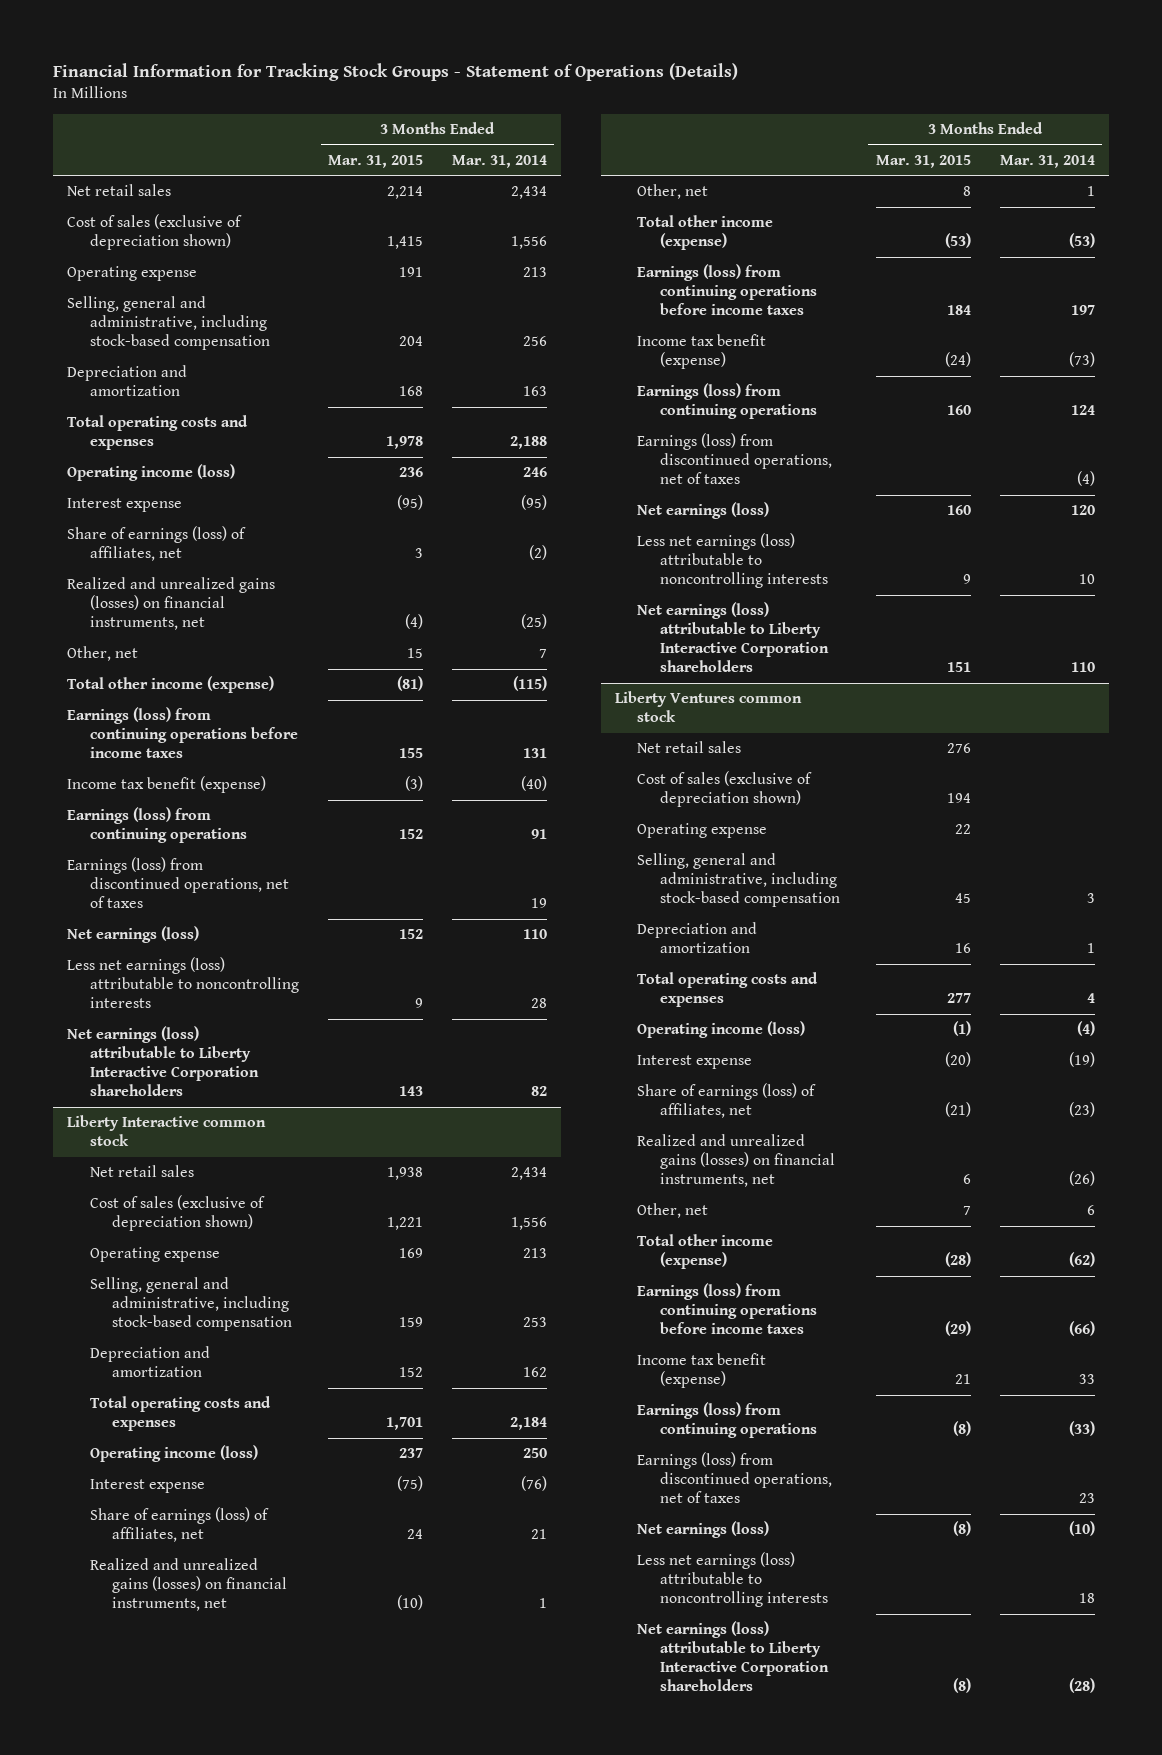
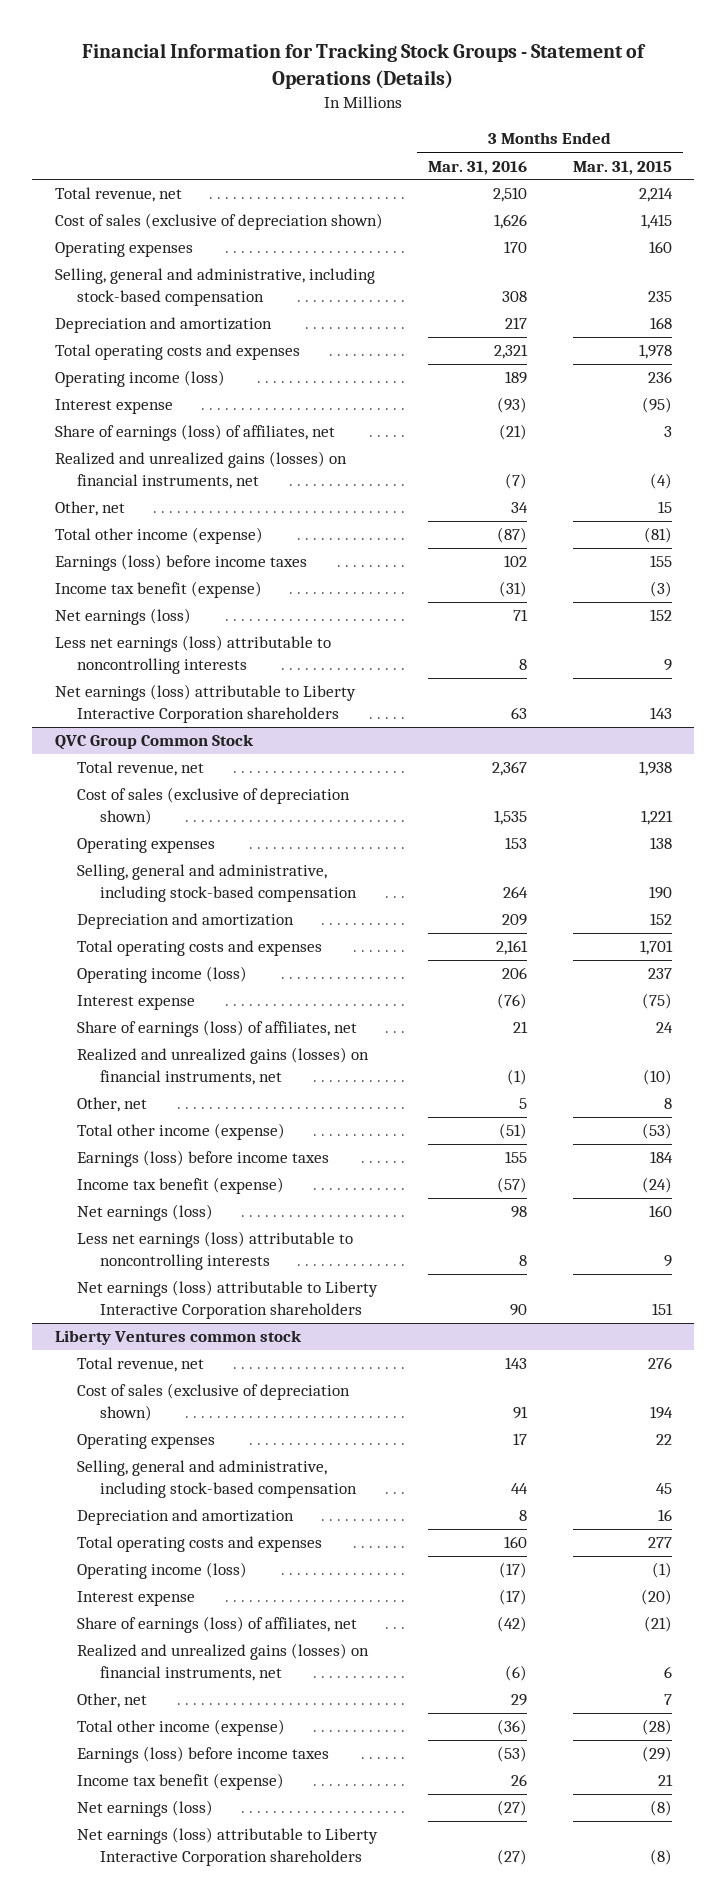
- | 3 Months Ended Mar. 31, 2015 | 3 Months Ended Mar. 31, 2014
+ | 3 Months Ended Mar. 31, 2016 | 3 Months Ended Mar. 31, 2015
- Net retail sales | 2,214 | 2,434
+ Total revenue, net | 2,510 | 2,214
- Operating expense | 191 | 213
- Selling, general and administrative, including stock-based compensation | 204 | 256
+ Operating expenses | 170 | 160
+ Selling, general and administrative, including stock-based compensation | 308 | 235
- Earnings (loss) from continuing operations before income taxes | 155 | 131
+ Earnings (loss) before income taxes | 102 | 155
- Earnings (loss) from continuing operations | 152 | 91
- Earnings (loss) from discontinued operations, net of taxes | | 19
- Liberty Interactive common stock
- Net retail sales | 1,938 | 2,434
+ QVC Group Common Stock
+ Total revenue, net | 2,367 | 1,938
- Operating expense | 169 | 213
- Selling, general and administrative, including stock-based compensation | 159 | 253
+ Operating expenses | 153 | 138
+ Selling, general and administrative, including stock-based compensation | 264 | 190
- Earnings (loss) from continuing operations before income taxes | 184 | 197
+ Earnings (loss) before income taxes | 155 | 184
- Earnings (loss) from continuing operations | 160 | 124
- Earnings (loss) from discontinued operations, net of taxes | | (4)
@ Liberty Ventures common stock
- Net retail sales | 276 |
+ Total revenue, net | 143 | 276
- Operating expense | 22 |
+ Operating expenses | 17 | 22
- Earnings (loss) from continuing operations before income taxes | (29) | (66)
+ Earnings (loss) before income taxes | (53) | (29)
- Earnings (loss) from continuing operations | (8) | (33)
- Earnings (loss) from discontinued operations, net of taxes | | 23
- Less net earnings (loss) attributable to noncontrolling interests | | 18

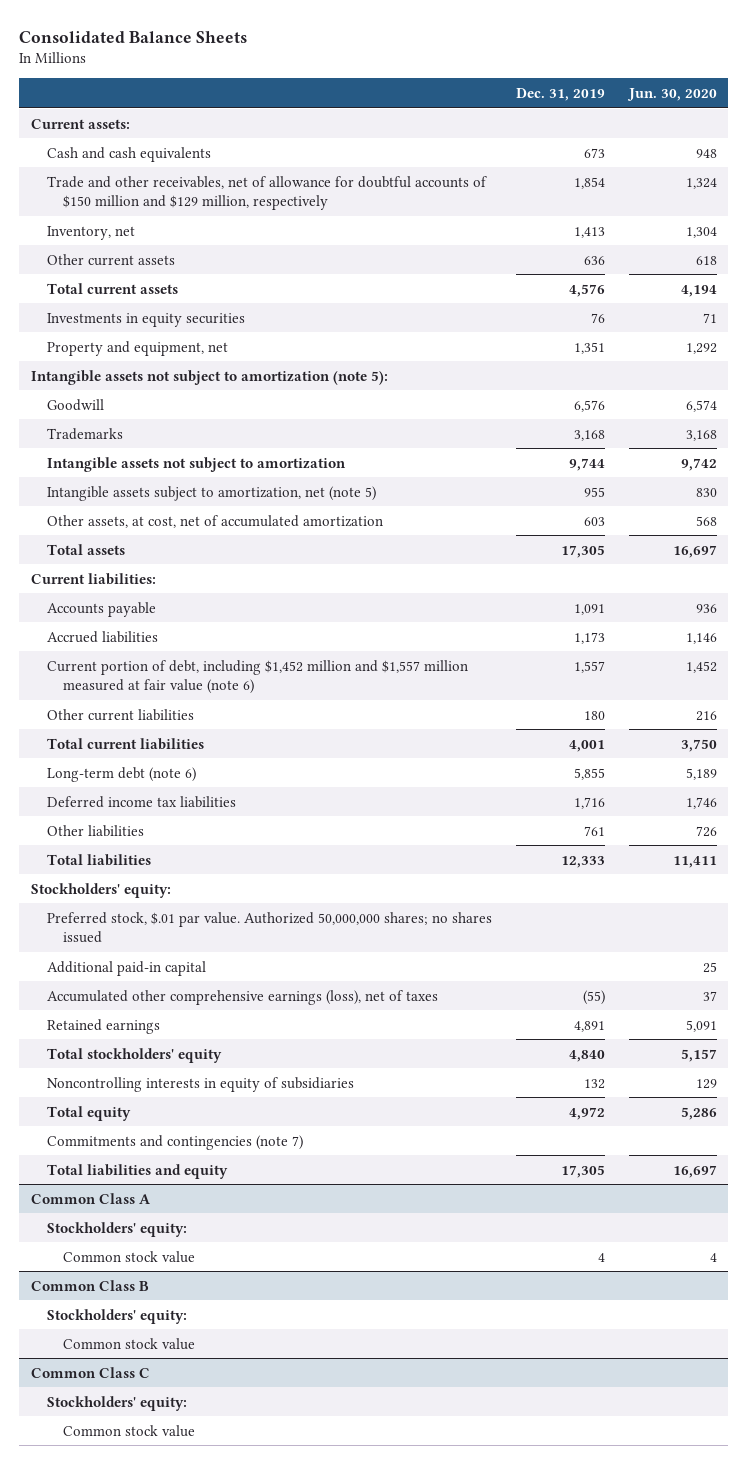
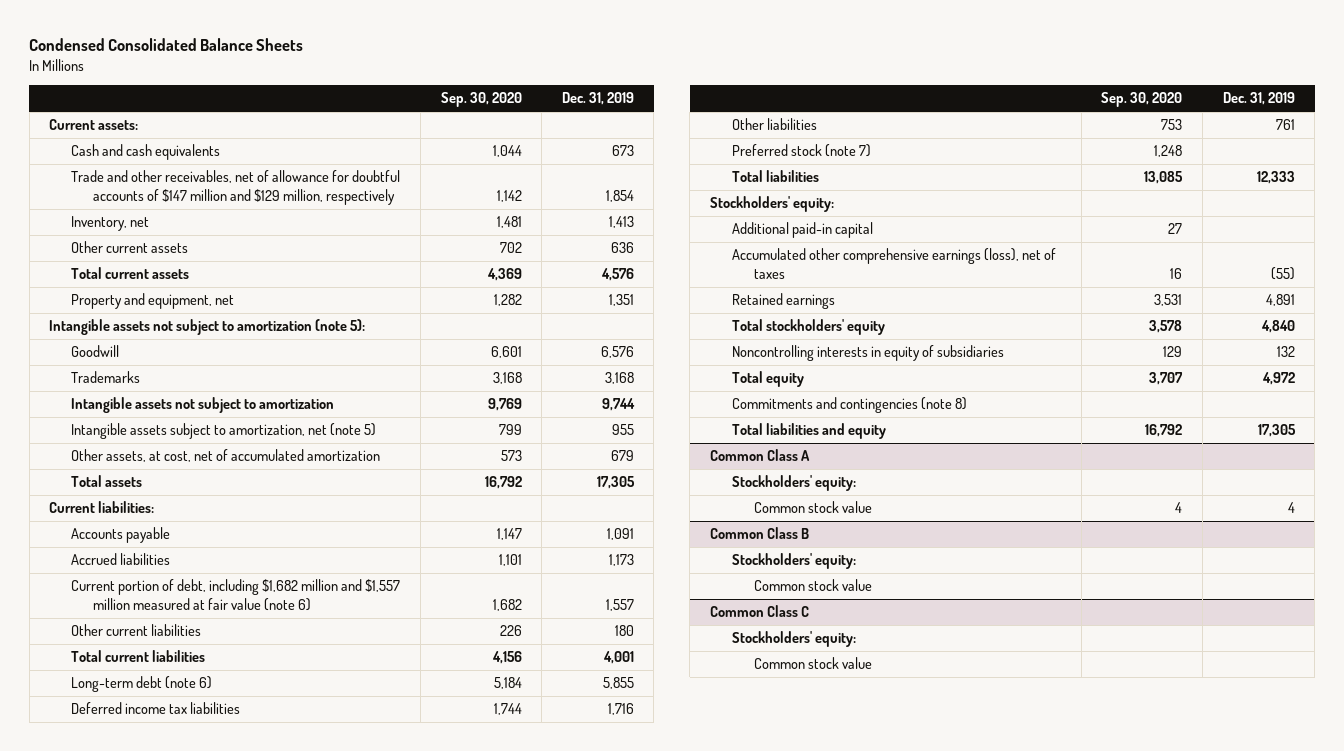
- Consolidated Balance Sheets
+ Condensed Consolidated Balance Sheets
- | Dec. 31, 2019 | Jun. 30, 2020
+ | Sep. 30, 2020 | Dec. 31, 2019
- Trade and other receivables, net of allowance for doubtful accounts of $150 million and $129 million, respectively | 1,854 | 1,324
+ Trade and other receivables, net of allowance for doubtful accounts of $147 million and $129 million, respectively | 1,142 | 1,854
- Investments in equity securities | 76 | 71
- Other assets, at cost, net of accumulated amortization | 603 | 568
+ Other assets, at cost, net of accumulated amortization | 573 | 679
- Current portion of debt, including $1,452 million and $1,557 million measured at fair value (note 6) | 1,557 | 1,452
+ Current portion of debt, including $1,682 million and $1,557 million measured at fair value (note 6) | 1,682 | 1,557
+ Preferred stock (note 7) | 1,248 |
- Preferred stock, $.01 par value. Authorized 50,000,000 shares; no shares issued
- Commitments and contingencies (note 7)
+ Commitments and contingencies (note 8)

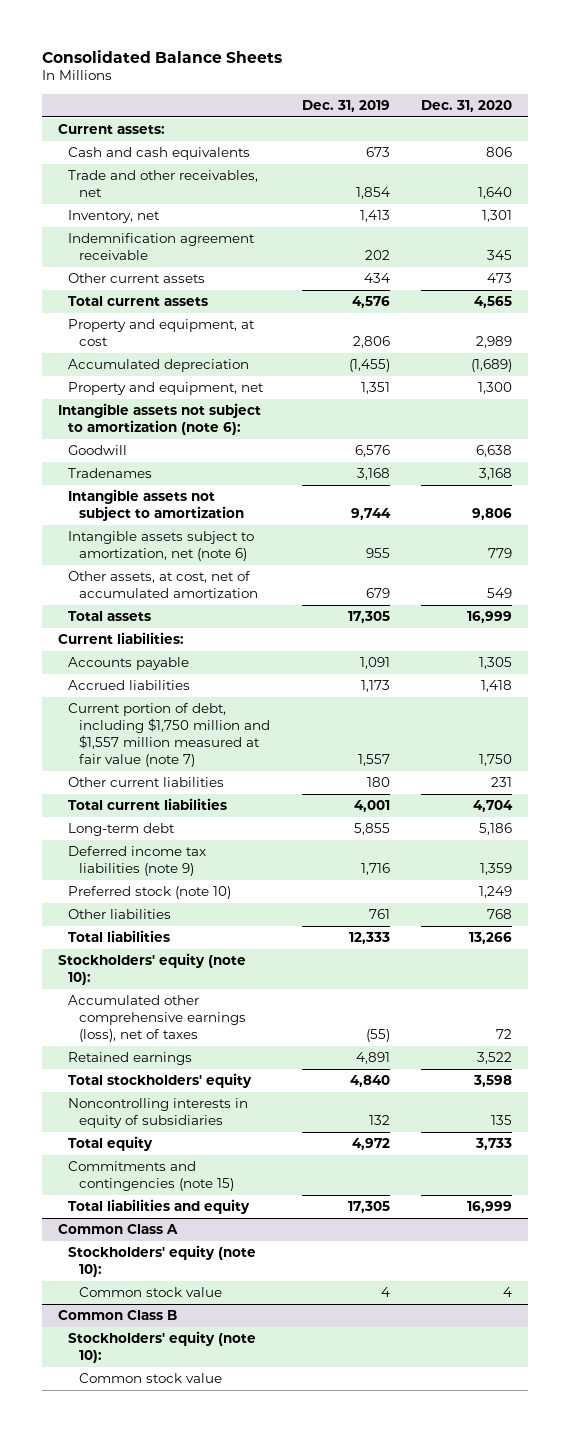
- Condensed Consolidated Balance Sheets
+ Consolidated Balance Sheets
- | Sep. 30, 2020 | Dec. 31, 2019
+ | Dec. 31, 2019 | Dec. 31, 2020
- Trade and other receivables, net of allowance for doubtful accounts of $147 million and $129 million, respectively | 1,142 | 1,854
+ Trade and other receivables, net | 1,854 | 1,640
- Other current assets | 702 | 636
+ Indemnification agreement receivable | 202 | 345
+ Other current assets | 434 | 473
+ Property and equipment, at cost | 2,806 | 2,989
+ Accumulated depreciation | (1,455) | (1,689)
- Intangible assets not subject to amortization (note 5):
+ Intangible assets not subject to amortization (note 6):
- Trademarks | 3,168 | 3,168
+ Tradenames | 3,168 | 3,168
- Intangible assets subject to amortization, net (note 5) | 799 | 955
+ Intangible assets subject to amortization, net (note 6) | 955 | 779
- Current portion of debt, including $1,682 million and $1,557 million measured at fair value (note 6) | 1,682 | 1,557
+ Current portion of debt, including $1,750 million and $1,557 million measured at fair value (note 7) | 1,557 | 1,750
- Long-term debt (note 6) | 5,184 | 5,855
- Deferred income tax liabilities | 1,744 | 1,716
+ Long-term debt | 5,855 | 5,186
+ Deferred income tax liabilities (note 9) | 1,716 | 1,359
+ Preferred stock (note 10) | | 1,249
- Preferred stock (note 7) | 1,248 |
- Stockholders' equity:
- Additional paid-in capital | 27 |
+ Stockholders' equity (note 10):
- Commitments and contingencies (note 8)
+ Commitments and contingencies (note 15)
@ Common Class A
- Stockholders' equity:
+ Stockholders' equity (note 10):
@ Common Class B
- Stockholders' equity:
- Common stock value
- Common Class C
- Stockholders' equity:
@ Common Class B
+ Stockholders' equity (note 10):

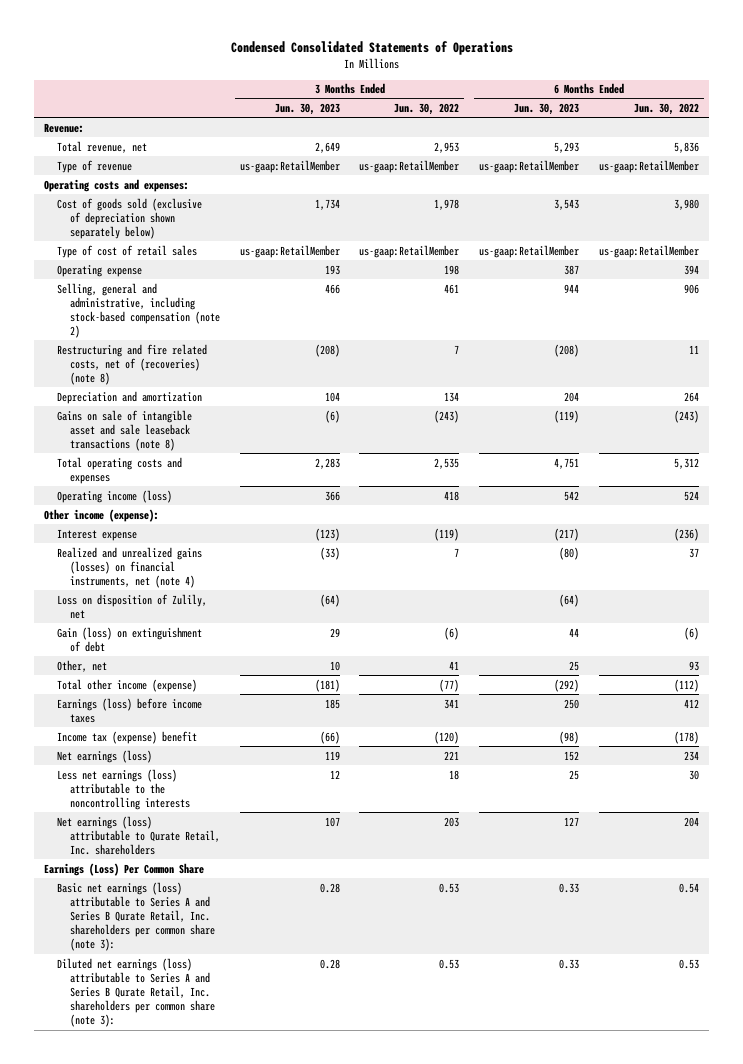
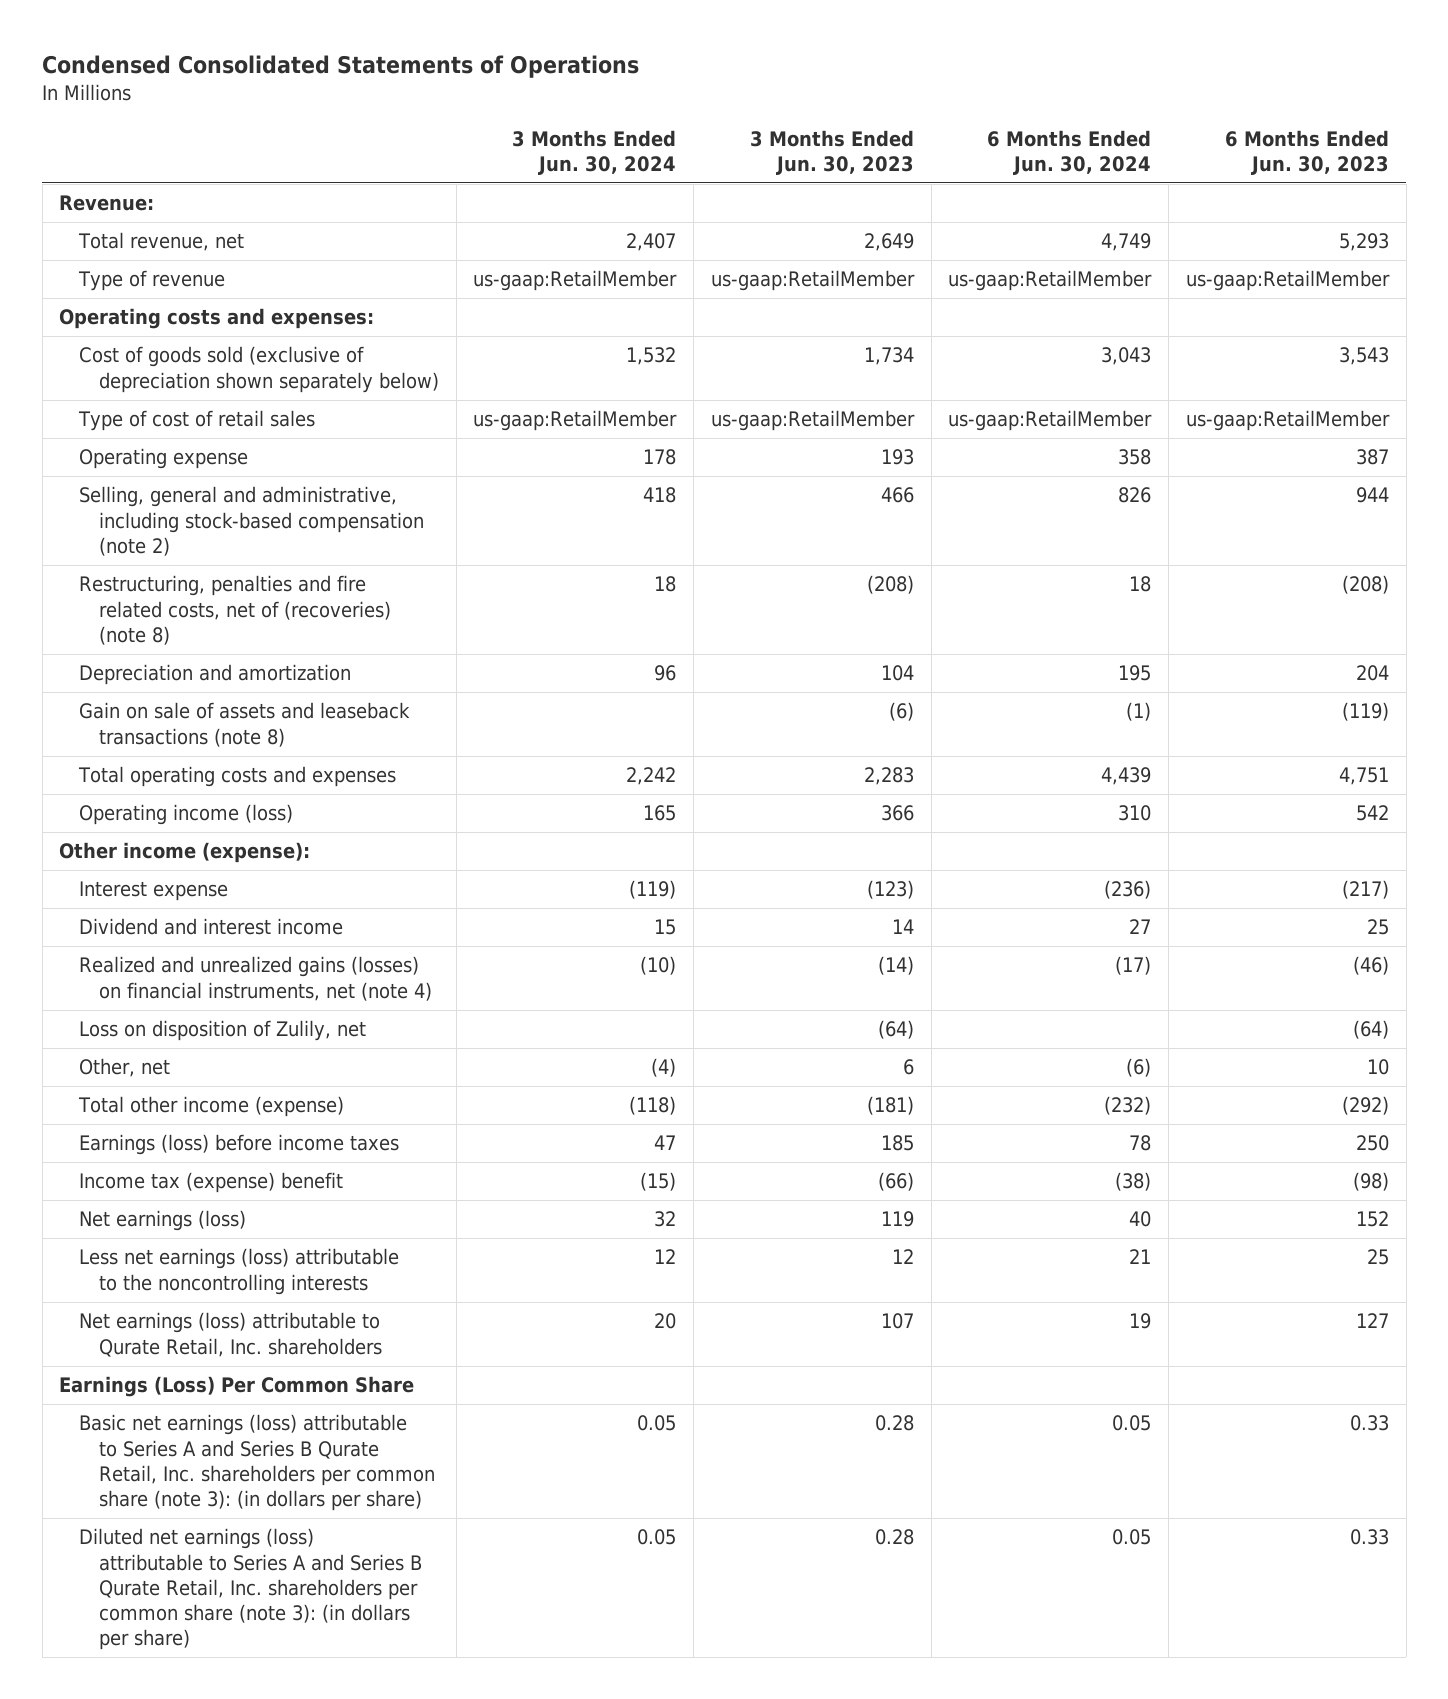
- | 3 Months Ended Jun. 30, 2023 | 3 Months Ended Jun. 30, 2022 | 6 Months Ended Jun. 30, 2023 | 6 Months Ended Jun. 30, 2022
+ | 3 Months Ended Jun. 30, 2024 | 3 Months Ended Jun. 30, 2023 | 6 Months Ended Jun. 30, 2024 | 6 Months Ended Jun. 30, 2023
- Restructuring and fire related costs, net of (recoveries) (note 8) | (208) | 7 | (208) | 11
+ Restructuring, penalties and fire related costs, net of (recoveries) (note 8) | 18 | (208) | 18 | (208)
- Gains on sale of intangible asset and sale leaseback transactions (note 8) | (6) | (243) | (119) | (243)
+ Gain on sale of assets and leaseback transactions (note 8) | | (6) | (1) | (119)
- Realized and unrealized gains (losses) on financial instruments, net (note 4) | (33) | 7 | (80) | 37
+ Dividend and interest income | 15 | 14 | 27 | 25
+ Realized and unrealized gains (losses) on financial instruments, net (note 4) | (10) | (14) | (17) | (46)
- Gain (loss) on extinguishment of debt | 29 | (6) | 44 | (6)
- Other, net | 10 | 41 | 25 | 93
+ Other, net | (4) | 6 | (6) | 10
- Basic net earnings (loss) attributable to Series A and Series B Qurate Retail, Inc. shareholders per common share (note 3): | 0.28 | 0.53 | 0.33 | 0.54
- Diluted net earnings (loss) attributable to Series A and Series B Qurate Retail, Inc. shareholders per common share (note 3): | 0.28 | 0.53 | 0.33 | 0.53
+ Basic net earnings (loss) attributable to Series A and Series B Qurate Retail, Inc. shareholders per common share (note 3): (in dollars per share) | 0.05 | 0.28 | 0.05 | 0.33
+ Diluted net earnings (loss) attributable to Series A and Series B Qurate Retail, Inc. shareholders per common share (note 3): (in dollars per share) | 0.05 | 0.28 | 0.05 | 0.33

